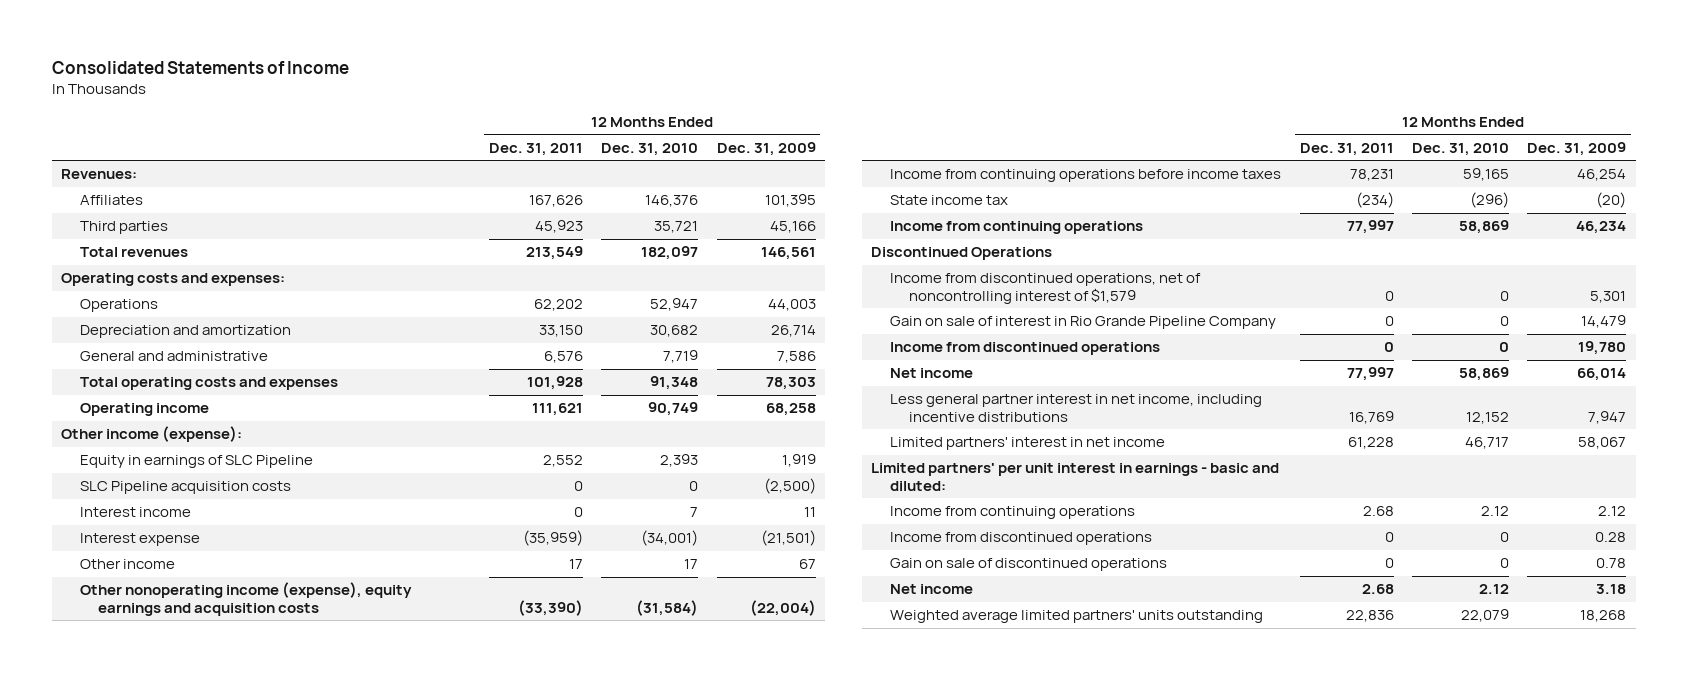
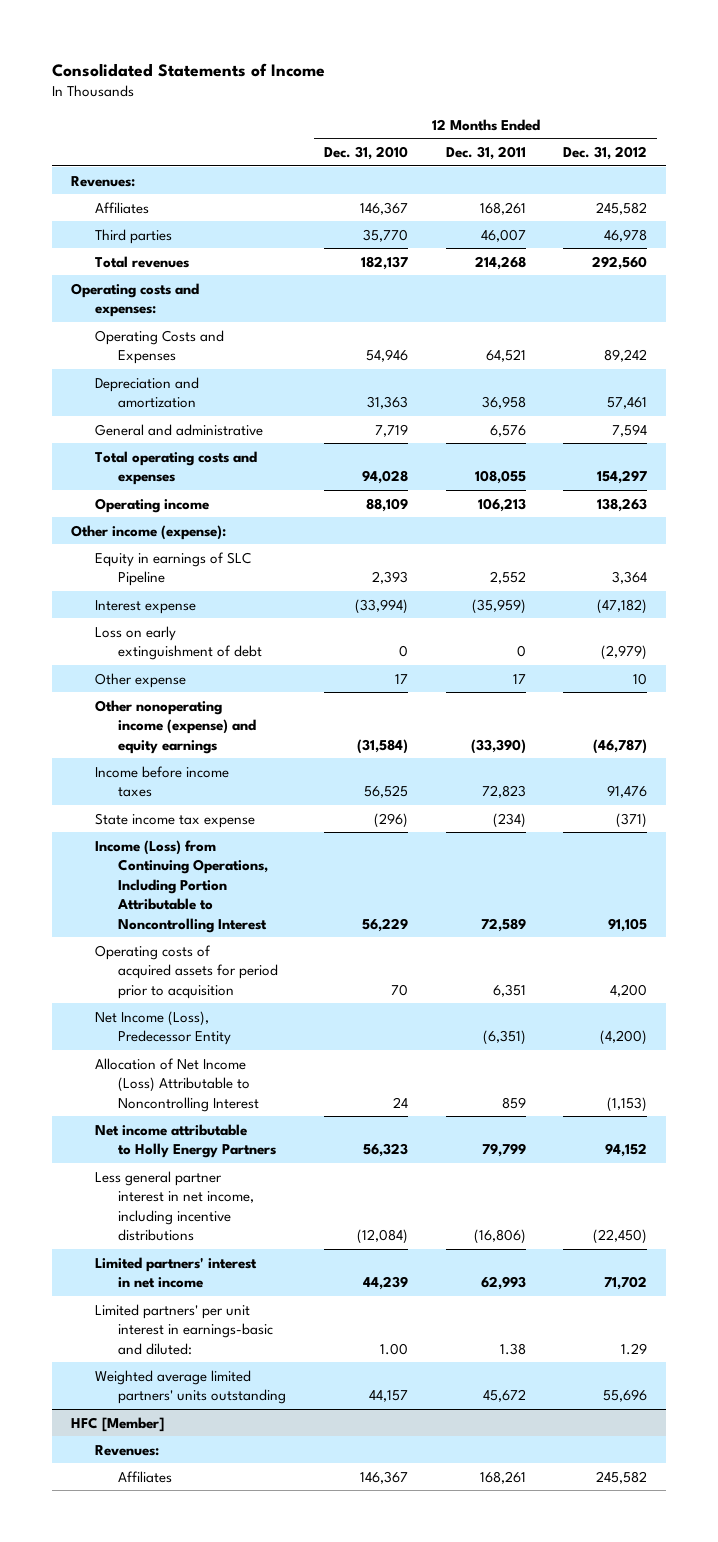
- | 12 Months Ended Dec. 31, 2011 | 12 Months Ended Dec. 31, 2010 | 12 Months Ended Dec. 31, 2009
+ | 12 Months Ended Dec. 31, 2010 | 12 Months Ended Dec. 31, 2011 | 12 Months Ended Dec. 31, 2012
- Affiliates | 167,626 | 146,376 | 101,395
- Third parties | 45,923 | 35,721 | 45,166
- Total revenues | 213,549 | 182,097 | 146,561
+ Affiliates | 146,367 | 168,261 | 245,582
+ Third parties | 35,770 | 46,007 | 46,978
+ Total revenues | 182,137 | 214,268 | 292,560
- Operations | 62,202 | 52,947 | 44,003
- Depreciation and amortization | 33,150 | 30,682 | 26,714
+ Operating Costs and Expenses | 54,946 | 64,521 | 89,242
+ Depreciation and amortization | 31,363 | 36,958 | 57,461
- Total operating costs and expenses | 101,928 | 91,348 | 78,303
- Operating income | 111,621 | 90,749 | 68,258
+ Total operating costs and expenses | 94,028 | 108,055 | 154,297
+ Operating income | 88,109 | 106,213 | 138,263
- SLC Pipeline acquisition costs | 0 | 0 | (2,500)
- Interest income | 0 | 7 | 11
- Interest expense | (35,959) | (34,001) | (21,501)
- Other income | 17 | 17 | 67
- Other nonoperating income (expense), equity earnings and acquisition costs | (33,390) | (31,584) | (22,004)
- Income from continuing operations before income taxes | 78,231 | 59,165 | 46,254
- State income tax | (234) | (296) | (20)
- Income from continuing operations | 77,997 | 58,869 | 46,234
- Discontinued Operations
- Income from discontinued operations, net of noncontrolling interest of $1,579 | 0 | 0 | 5,301
- Gain on sale of interest in Rio Grande Pipeline Company | 0 | 0 | 14,479
- Income from discontinued operations | 0 | 0 | 19,780
- Net income | 77,997 | 58,869 | 66,014
- Less general partner interest in net income, including incentive distributions | 16,769 | 12,152 | 7,947
- Limited partners' interest in net income | 61,228 | 46,717 | 58,067
- Limited partners' per unit interest in earnings - basic and diluted:
- Income from continuing operations | 2.68 | 2.12 | 2.12
- Income from discontinued operations | 0 | 0 | 0.28
- Gain on sale of discontinued operations | 0 | 0 | 0.78
- Net income | 2.68 | 2.12 | 3.18
- Weighted average limited partners' units outstanding | 22,836 | 22,079 | 18,268
+ Interest expense | (33,994) | (35,959) | (47,182)
+ Loss on early extinguishment of debt | 0 | 0 | (2,979)
+ Other expense | 17 | 17 | 10
+ Other nonoperating income (expense) and equity earnings | (31,584) | (33,390) | (46,787)
+ Income before income taxes | 56,525 | 72,823 | 91,476
+ State income tax expense | (296) | (234) | (371)
+ Income (Loss) from Continuing Operations, Including Portion Attributable to Noncontrolling Interest | 56,229 | 72,589 | 91,105
+ Operating costs of acquired assets for period prior to acquisition | 70 | 6,351 | 4,200
+ Net Income (Loss), Predecessor Entity | | (6,351) | (4,200)
+ Allocation of Net Income (Loss) Attributable to Noncontrolling Interest | 24 | 859 | (1,153)
+ Net income attributable to Holly Energy Partners | 56,323 | 79,799 | 94,152
+ Less general partner interest in net income, including incentive distributions | (12,084) | (16,806) | (22,450)
+ Limited partners' interest in net income | 44,239 | 62,993 | 71,702
+ Limited partners' per unit interest in earnings-basic and diluted: | 1.00 | 1.38 | 1.29
+ Weighted average limited partners' units outstanding | 44,157 | 45,672 | 55,696
+ HFC [Member]
+ Revenues:
+ Affiliates | 146,367 | 168,261 | 245,582

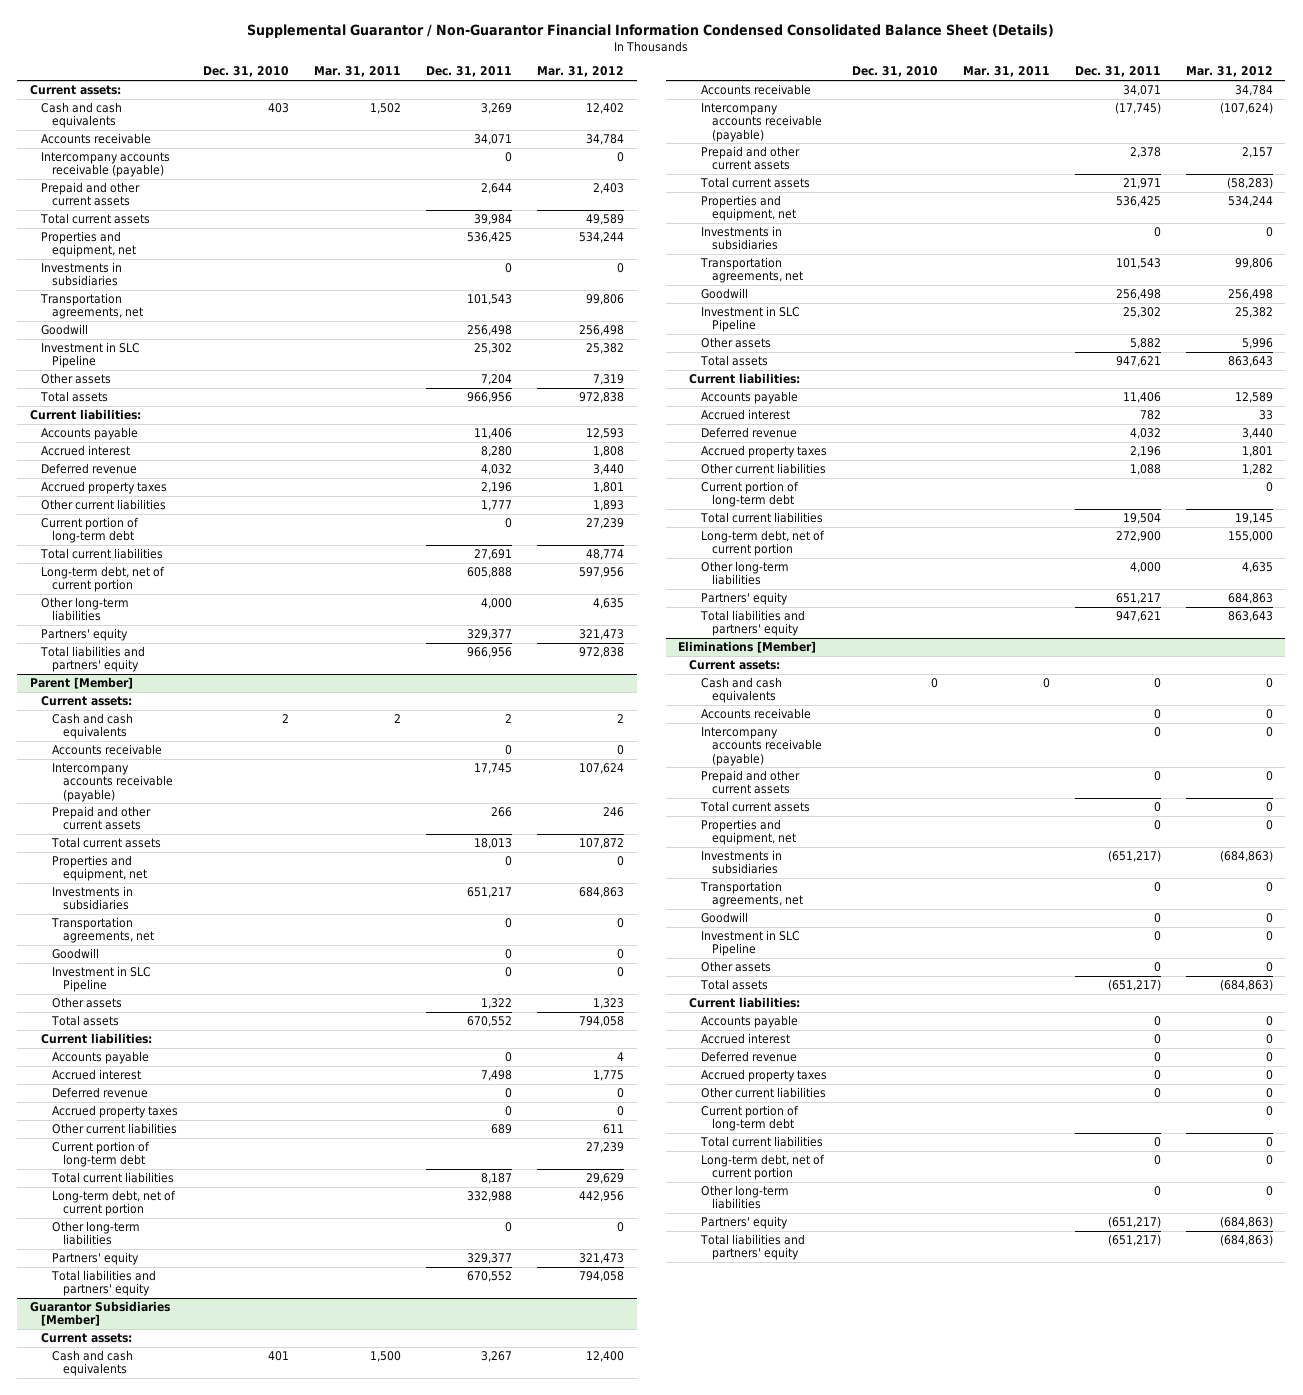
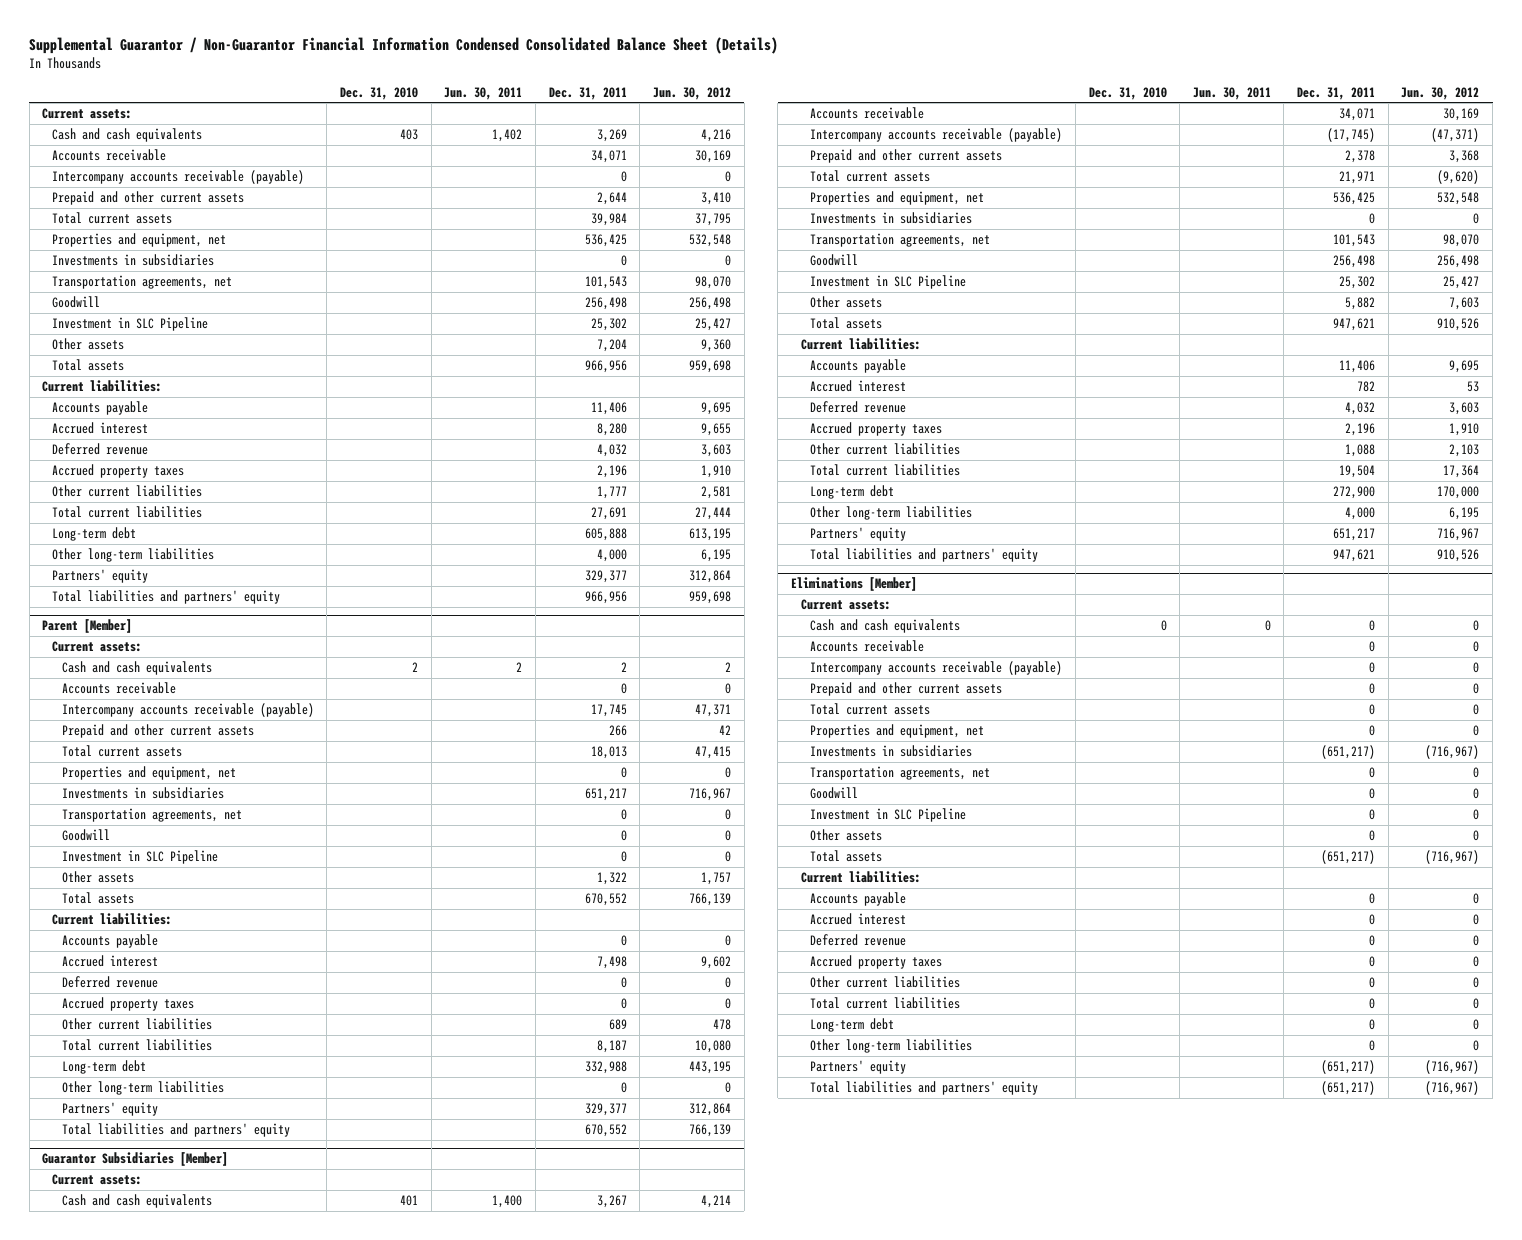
- | Dec. 31, 2010 | Mar. 31, 2011 | Dec. 31, 2011 | Mar. 31, 2012
+ | Dec. 31, 2010 | Jun. 30, 2011 | Dec. 31, 2011 | Jun. 30, 2012
- Current portion of long-term debt | | | 0 | 27,239
- Long-term debt, net of current portion | | | 605,888 | 597,956
+ Long-term debt | | | 605,888 | 613,195
@ Parent [Member]
- Current portion of long-term debt | | | | 27,239
- Long-term debt, net of current portion | | | 332,988 | 442,956
+ Long-term debt | | | 332,988 | 443,195
@ Guarantor Subsidiaries [Member]
- Current portion of long-term debt | | | | 0
- Long-term debt, net of current portion | | | 272,900 | 155,000
+ Long-term debt | | | 272,900 | 170,000
@ Eliminations [Member]
- Current portion of long-term debt | | | | 0
- Long-term debt, net of current portion | | | 0 | 0
+ Long-term debt | | | 0 | 0

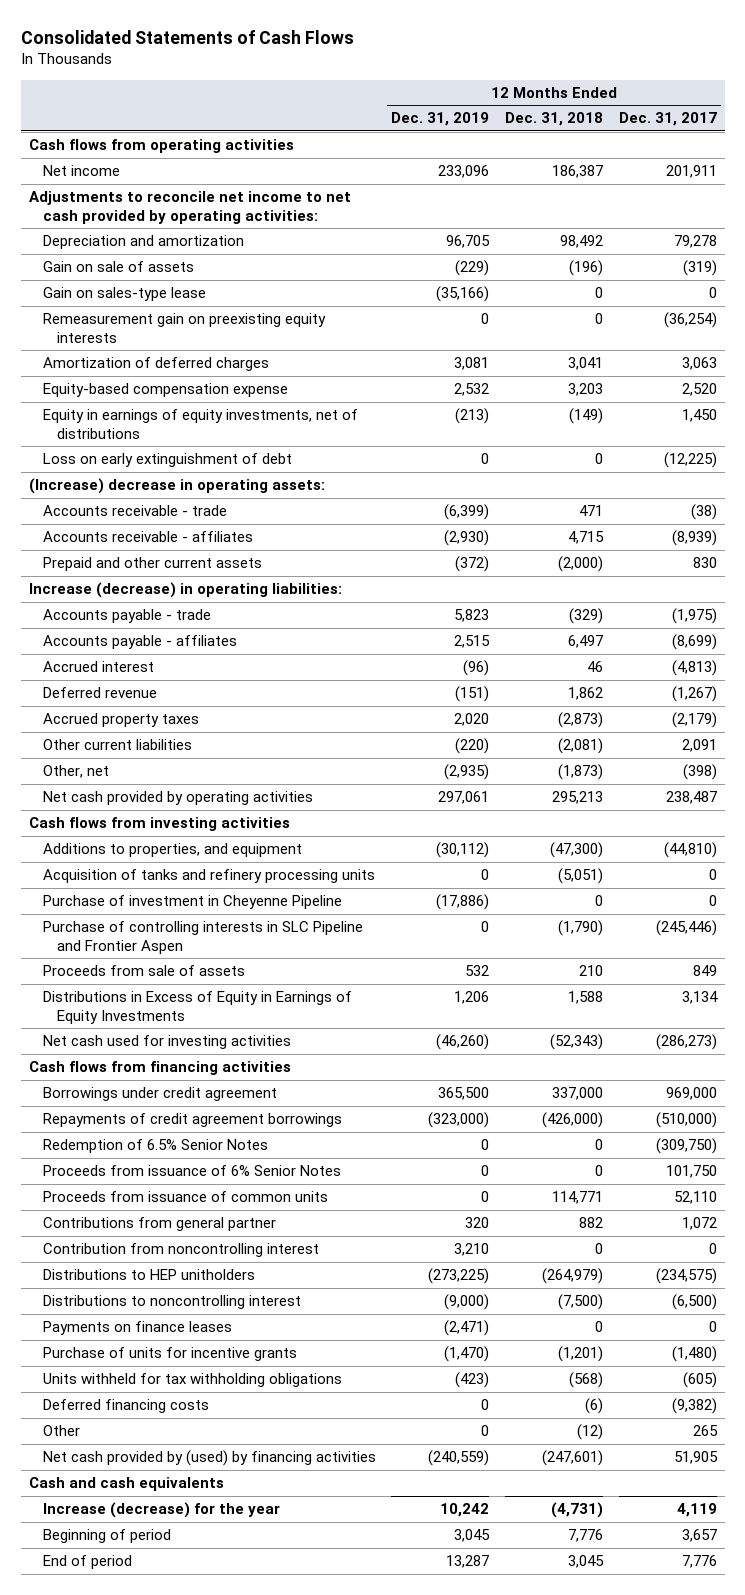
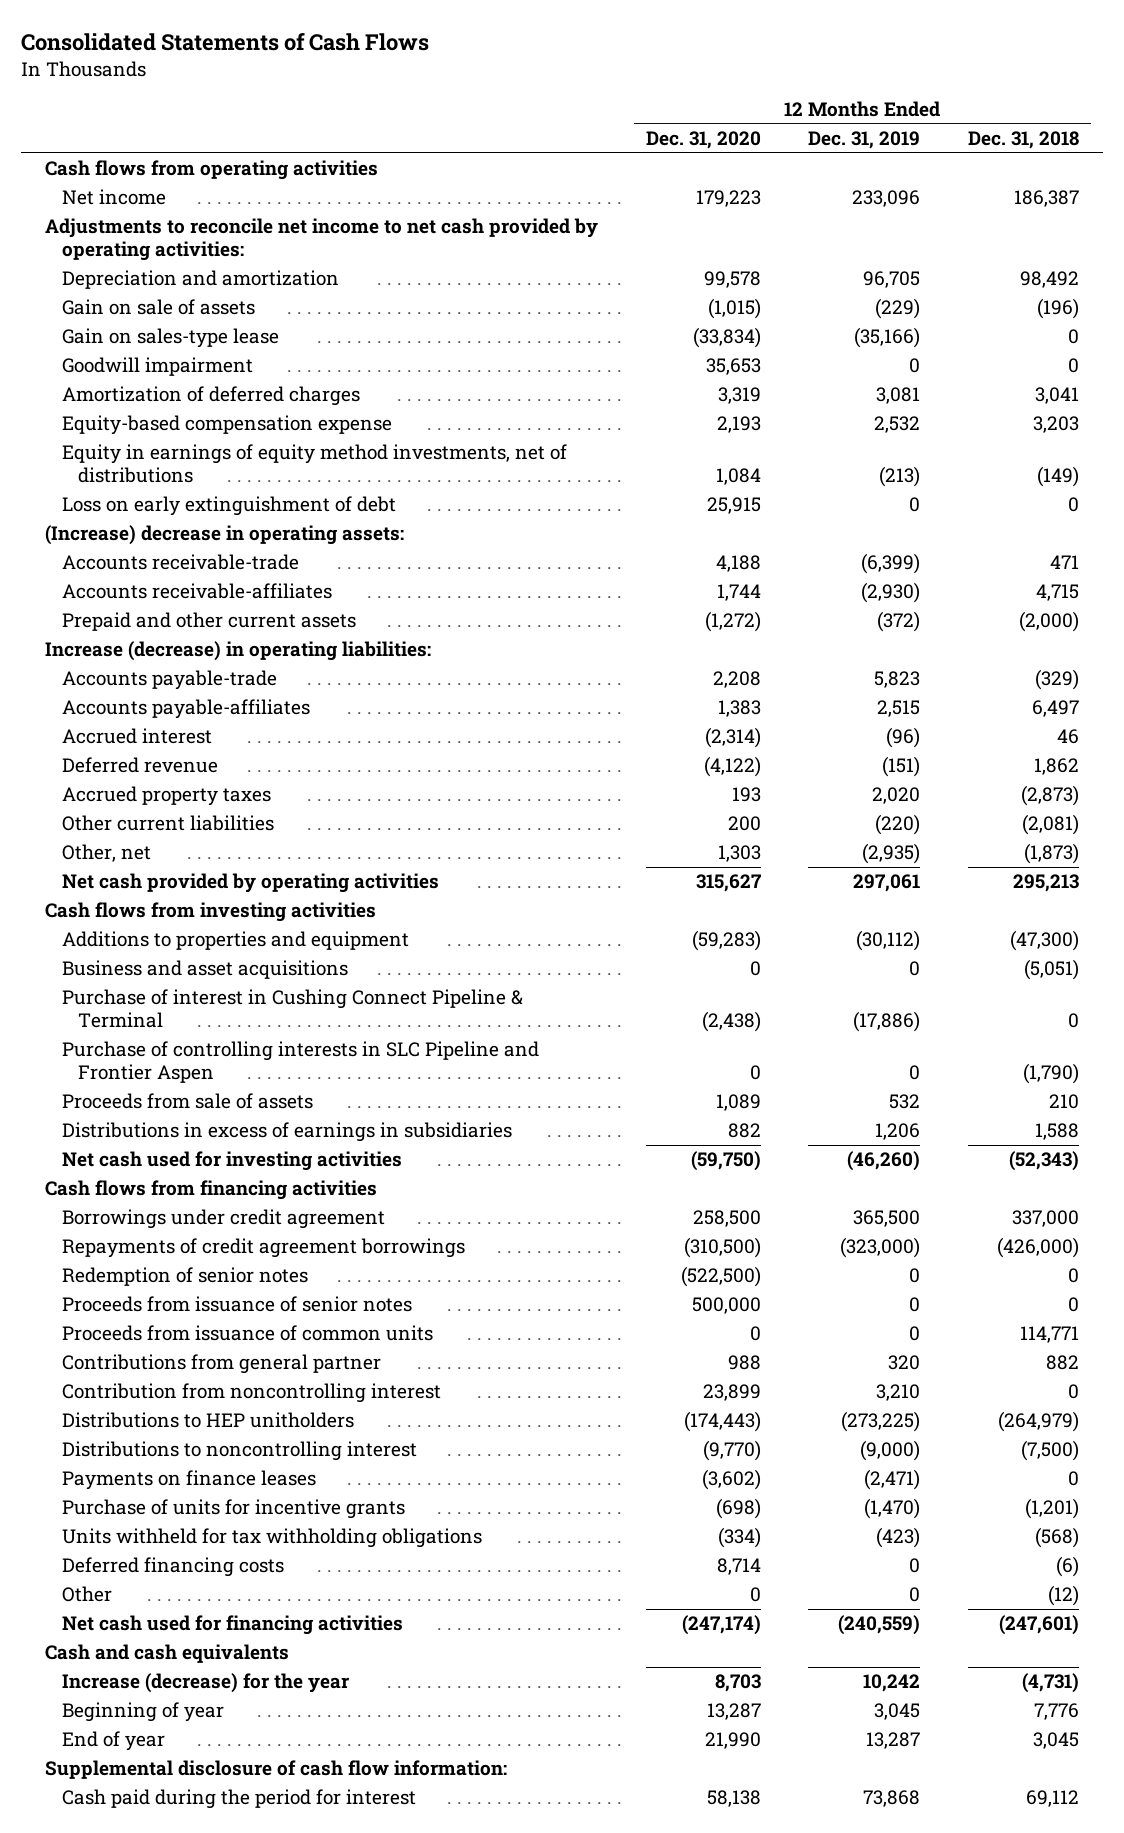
- | 12 Months Ended Dec. 31, 2019 | 12 Months Ended Dec. 31, 2018 | 12 Months Ended Dec. 31, 2017
+ | 12 Months Ended Dec. 31, 2020 | 12 Months Ended Dec. 31, 2019 | 12 Months Ended Dec. 31, 2018
- Remeasurement gain on preexisting equity interests | 0 | 0 | (36,254)
+ Goodwill impairment | 35,653 | 0 | 0
- Equity in earnings of equity investments, net of distributions | (213) | (149) | 1,450
+ Equity in earnings of equity method investments, net of distributions | 1,084 | (213) | (149)
- Accounts receivable - trade | (6,399) | 471 | (38)
- Accounts receivable - affiliates | (2,930) | 4,715 | (8,939)
+ Accounts receivable-trade | 4,188 | (6,399) | 471
+ Accounts receivable-affiliates | 1,744 | (2,930) | 4,715
- Accounts payable - trade | 5,823 | (329) | (1,975)
- Accounts payable - affiliates | 2,515 | 6,497 | (8,699)
+ Accounts payable-trade | 2,208 | 5,823 | (329)
+ Accounts payable-affiliates | 1,383 | 2,515 | 6,497
- Additions to properties, and equipment | (30,112) | (47,300) | (44,810)
- Acquisition of tanks and refinery processing units | 0 | (5,051) | 0
- Purchase of investment in Cheyenne Pipeline | (17,886) | 0 | 0
+ Additions to properties and equipment | (59,283) | (30,112) | (47,300)
+ Business and asset acquisitions | 0 | 0 | (5,051)
+ Purchase of interest in Cushing Connect Pipeline & Terminal | (2,438) | (17,886) | 0
- Distributions in Excess of Equity in Earnings of Equity Investments | 1,206 | 1,588 | 3,134
+ Distributions in excess of earnings in subsidiaries | 882 | 1,206 | 1,588
- Redemption of 6.5% Senior Notes | 0 | 0 | (309,750)
- Proceeds from issuance of 6% Senior Notes | 0 | 0 | 101,750
+ Redemption of senior notes | (522,500) | 0 | 0
+ Proceeds from issuance of senior notes | 500,000 | 0 | 0
- Net cash provided by (used) by financing activities | (240,559) | (247,601) | 51,905
+ Net cash used for financing activities | (247,174) | (240,559) | (247,601)
- Beginning of period | 3,045 | 7,776 | 3,657
- End of period | 13,287 | 3,045 | 7,776
+ Beginning of year | 13,287 | 3,045 | 7,776
+ End of year | 21,990 | 13,287 | 3,045
+ Supplemental disclosure of cash flow information:
+ Cash paid during the period for interest | 58,138 | 73,868 | 69,112

